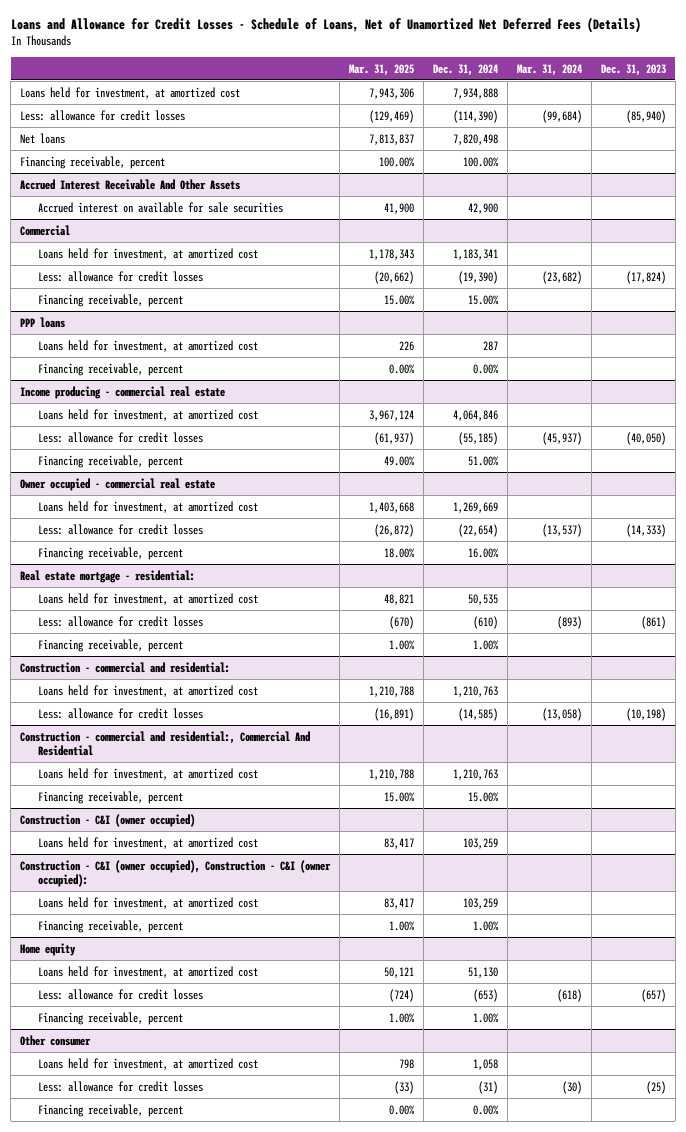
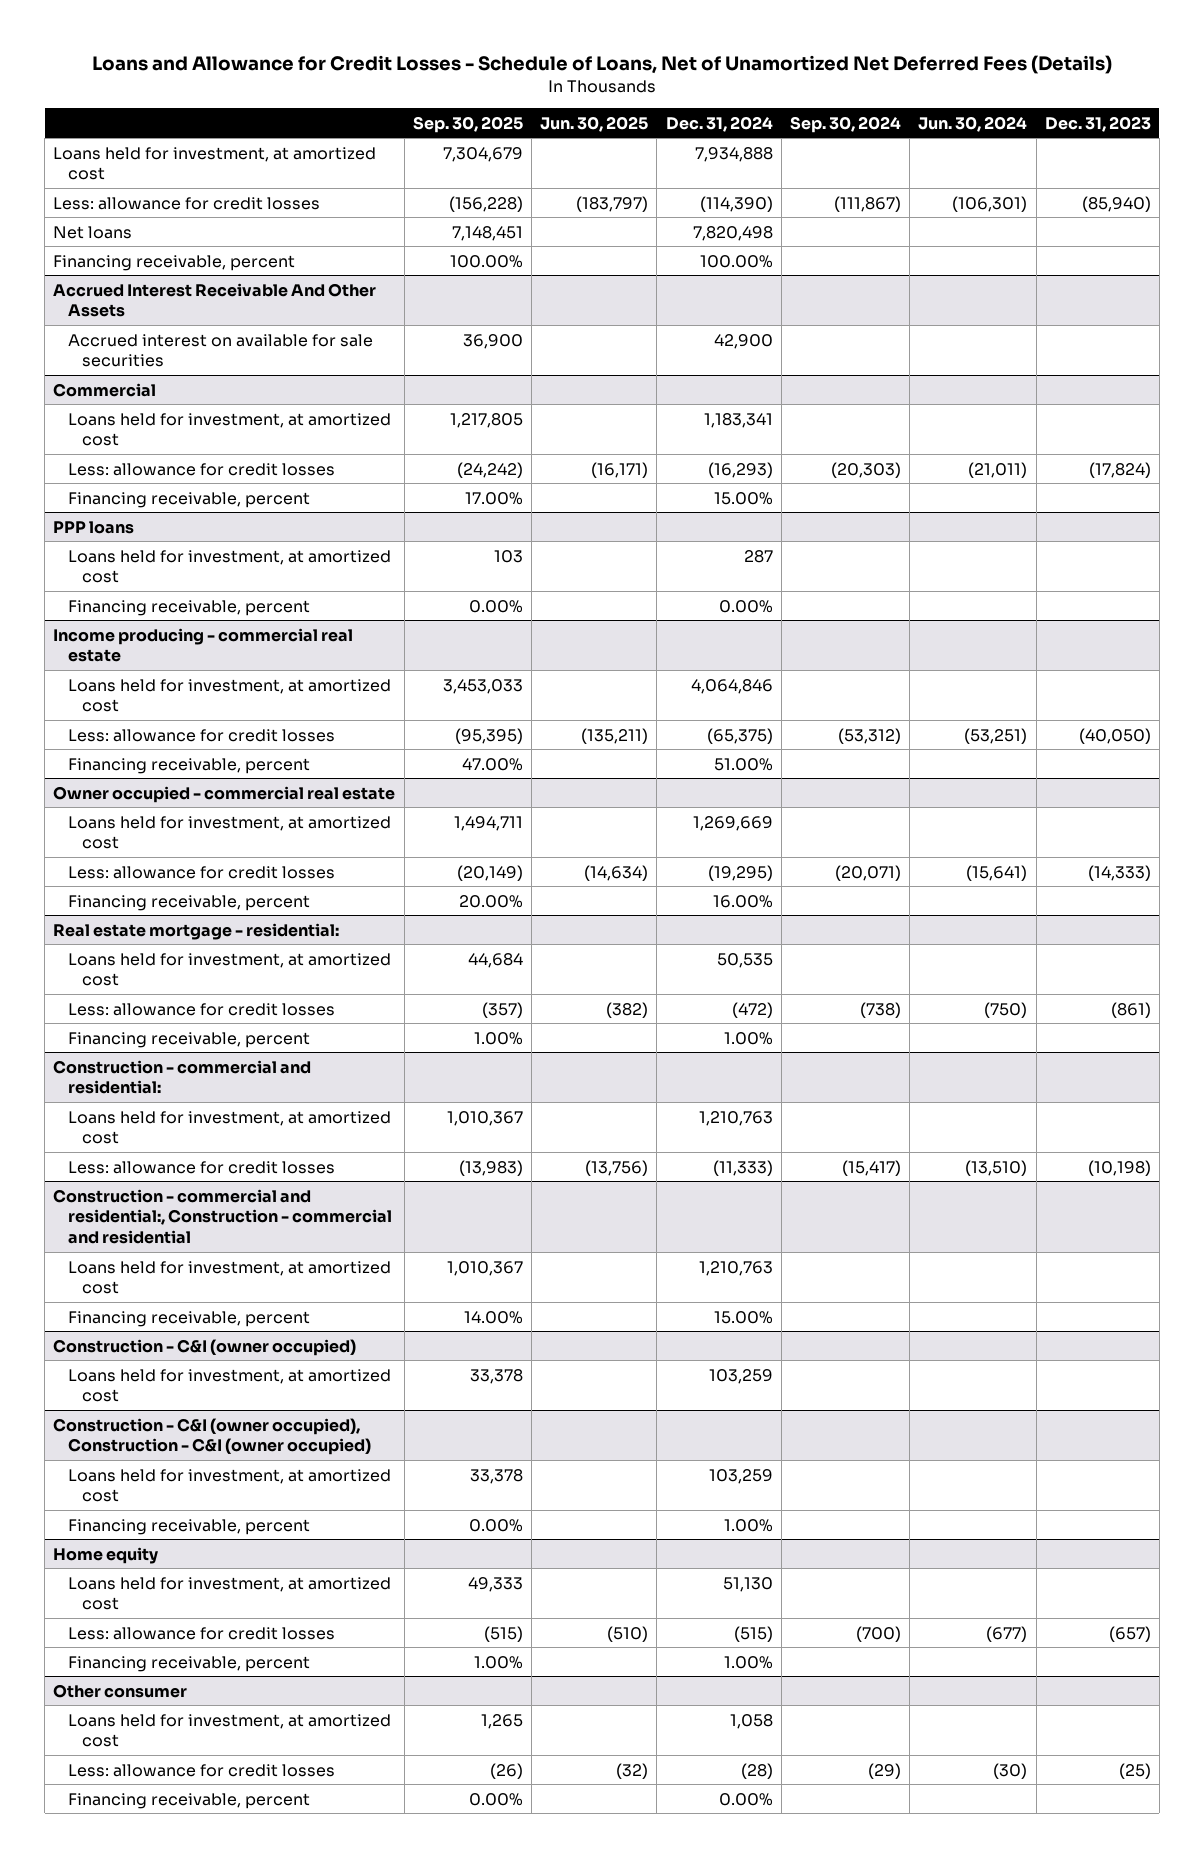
- | Mar. 31, 2025 | Dec. 31, 2024 | Mar. 31, 2024 | Dec. 31, 2023
+ | Sep. 30, 2025 | Jun. 30, 2025 | Dec. 31, 2024 | Sep. 30, 2024 | Jun. 30, 2024 | Dec. 31, 2023
@ Commercial
- Less: allowance for credit losses | (20,662) | (19,390) | (23,682) | (17,824)
+ Less: allowance for credit losses | (24,242) | (16,171) | (16,293) | (20,303) | (21,011) | (17,824)
@ Income producing - commercial real estate
- Less: allowance for credit losses | (61,937) | (55,185) | (45,937) | (40,050)
+ Less: allowance for credit losses | (95,395) | (135,211) | (65,375) | (53,312) | (53,251) | (40,050)
@ Owner occupied - commercial real estate
- Less: allowance for credit losses | (26,872) | (22,654) | (13,537) | (14,333)
+ Less: allowance for credit losses | (20,149) | (14,634) | (19,295) | (20,071) | (15,641) | (14,333)
@ Real estate mortgage - residential:
- Less: allowance for credit losses | (670) | (610) | (893) | (861)
+ Less: allowance for credit losses | (357) | (382) | (472) | (738) | (750) | (861)
@ Construction - commercial and residential:
- Less: allowance for credit losses | (16,891) | (14,585) | (13,058) | (10,198)
- Construction - commercial and residential:, Commercial And Residential
@ Construction - commercial and residential:
+ Less: allowance for credit losses | (13,983) | (13,756) | (11,333) | (15,417) | (13,510) | (10,198)
+ Construction - commercial and residential:, Construction - commercial and residential
- Construction - C&I (owner occupied), Construction - C&I (owner occupied):
+ Construction - C&I (owner occupied), Construction - C&I (owner occupied)
@ Home equity
- Less: allowance for credit losses | (724) | (653) | (618) | (657)
+ Less: allowance for credit losses | (515) | (510) | (515) | (700) | (677) | (657)
@ Other consumer
- Less: allowance for credit losses | (33) | (31) | (30) | (25)
+ Less: allowance for credit losses | (26) | (32) | (28) | (29) | (30) | (25)

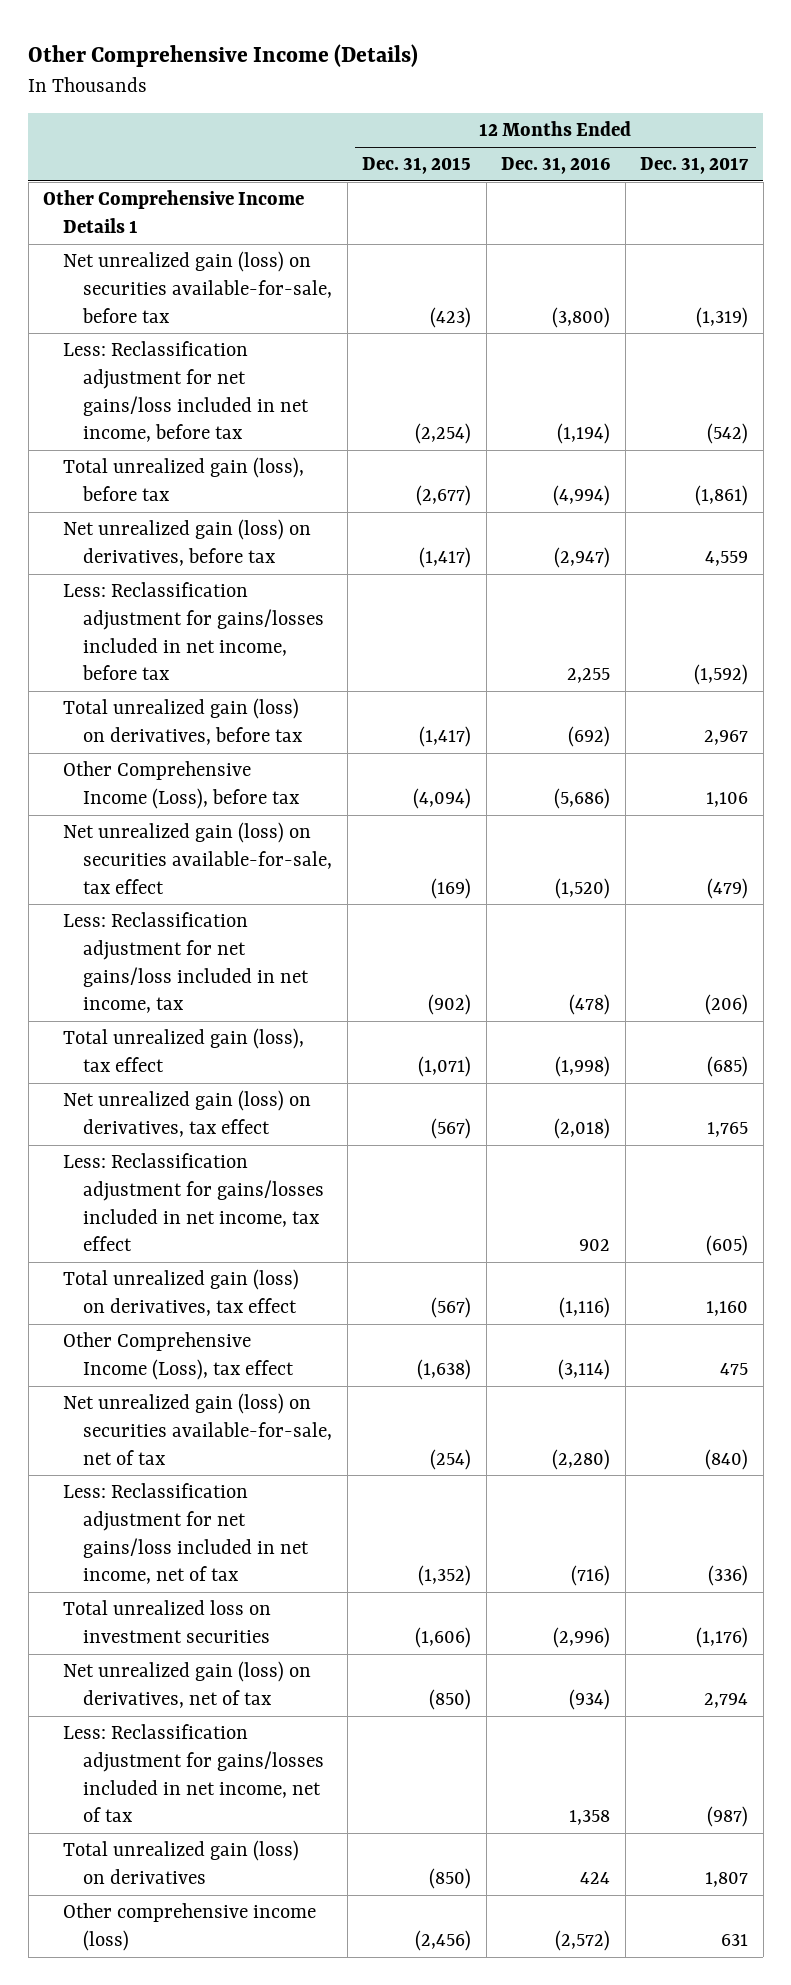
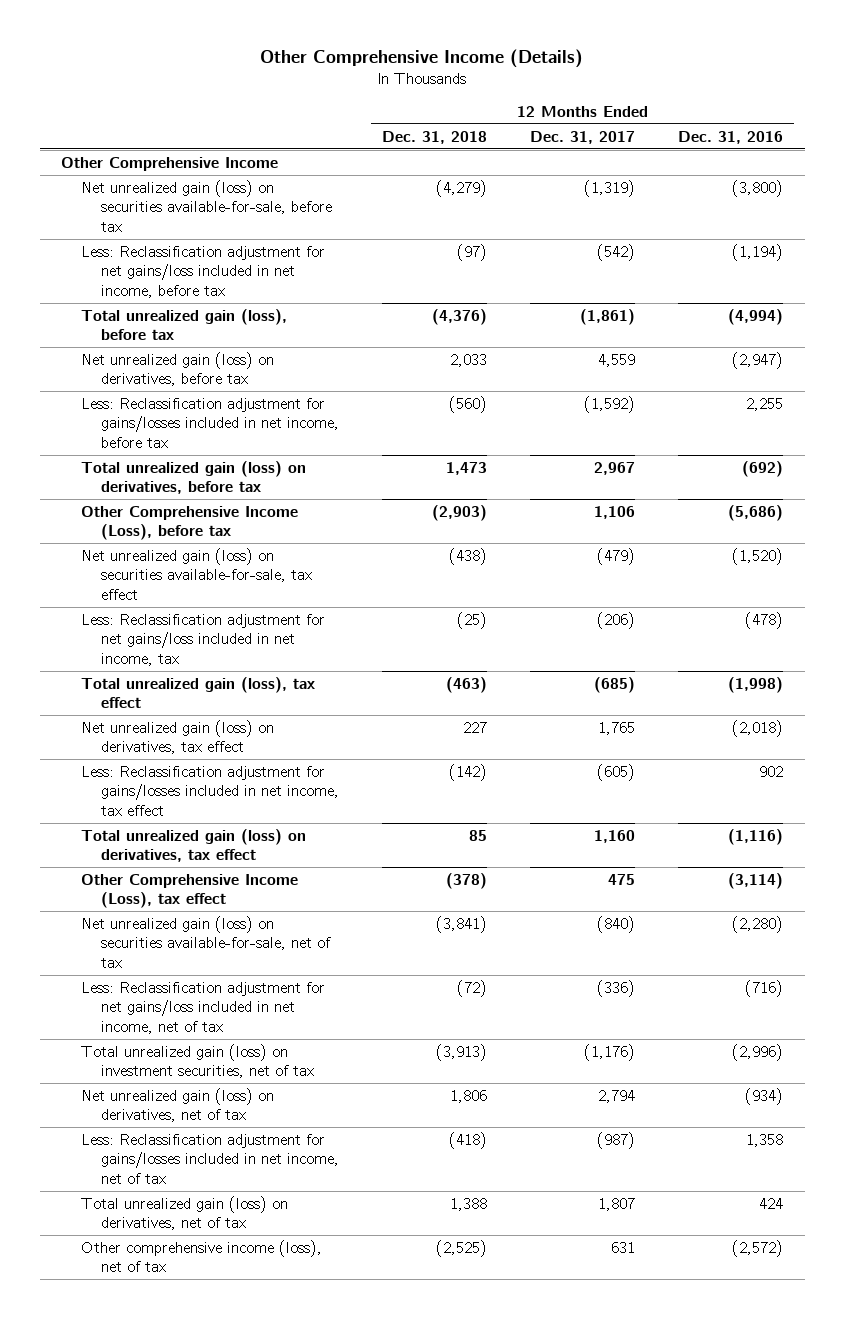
- | 12 Months Ended Dec. 31, 2015 | 12 Months Ended Dec. 31, 2016 | 12 Months Ended Dec. 31, 2017
+ | 12 Months Ended Dec. 31, 2018 | 12 Months Ended Dec. 31, 2017 | 12 Months Ended Dec. 31, 2016
- Other Comprehensive Income Details 1
+ Other Comprehensive Income
- Total unrealized loss on investment securities | (1,606) | (2,996) | (1,176)
+ Total unrealized gain (loss) on investment securities, net of tax | (3,913) | (1,176) | (2,996)
- Total unrealized gain (loss) on derivatives | (850) | 424 | 1,807
- Other comprehensive income (loss) | (2,456) | (2,572) | 631
+ Total unrealized gain (loss) on derivatives, net of tax | 1,388 | 1,807 | 424
+ Other comprehensive income (loss), net of tax | (2,525) | 631 | (2,572)

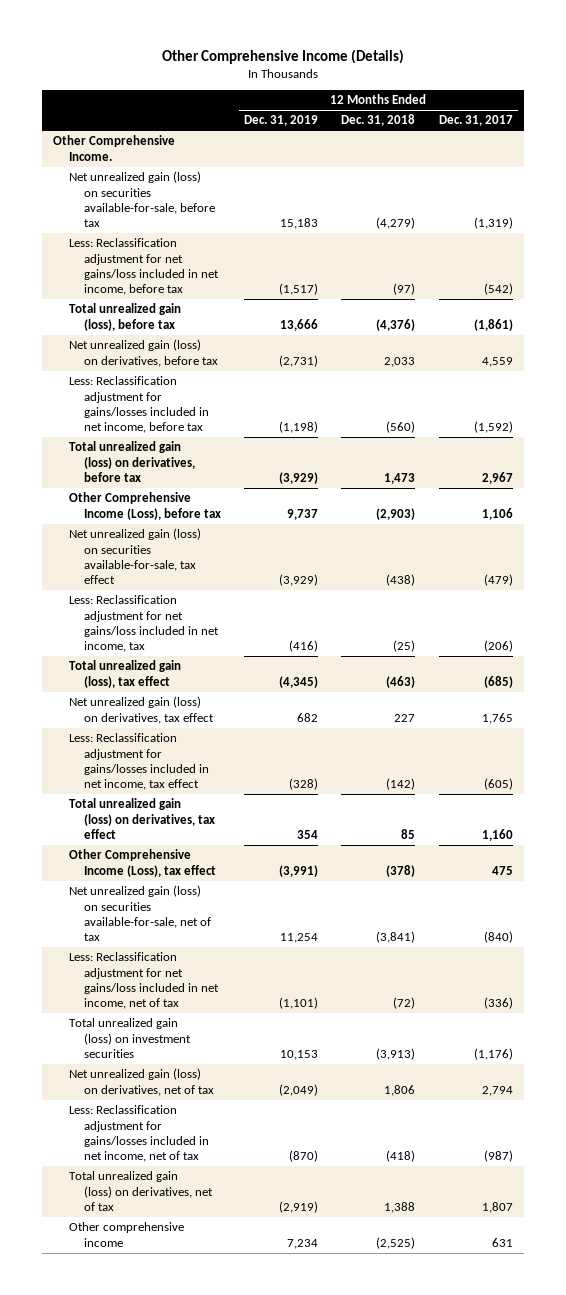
- | 12 Months Ended Dec. 31, 2018 | 12 Months Ended Dec. 31, 2017 | 12 Months Ended Dec. 31, 2016
+ | 12 Months Ended Dec. 31, 2019 | 12 Months Ended Dec. 31, 2018 | 12 Months Ended Dec. 31, 2017
- Other Comprehensive Income
+ Other Comprehensive Income.
- Total unrealized gain (loss) on investment securities, net of tax | (3,913) | (1,176) | (2,996)
+ Total unrealized gain (loss) on investment securities | 10,153 | (3,913) | (1,176)
- Other comprehensive income (loss), net of tax | (2,525) | 631 | (2,572)
+ Other comprehensive income | 7,234 | (2,525) | 631

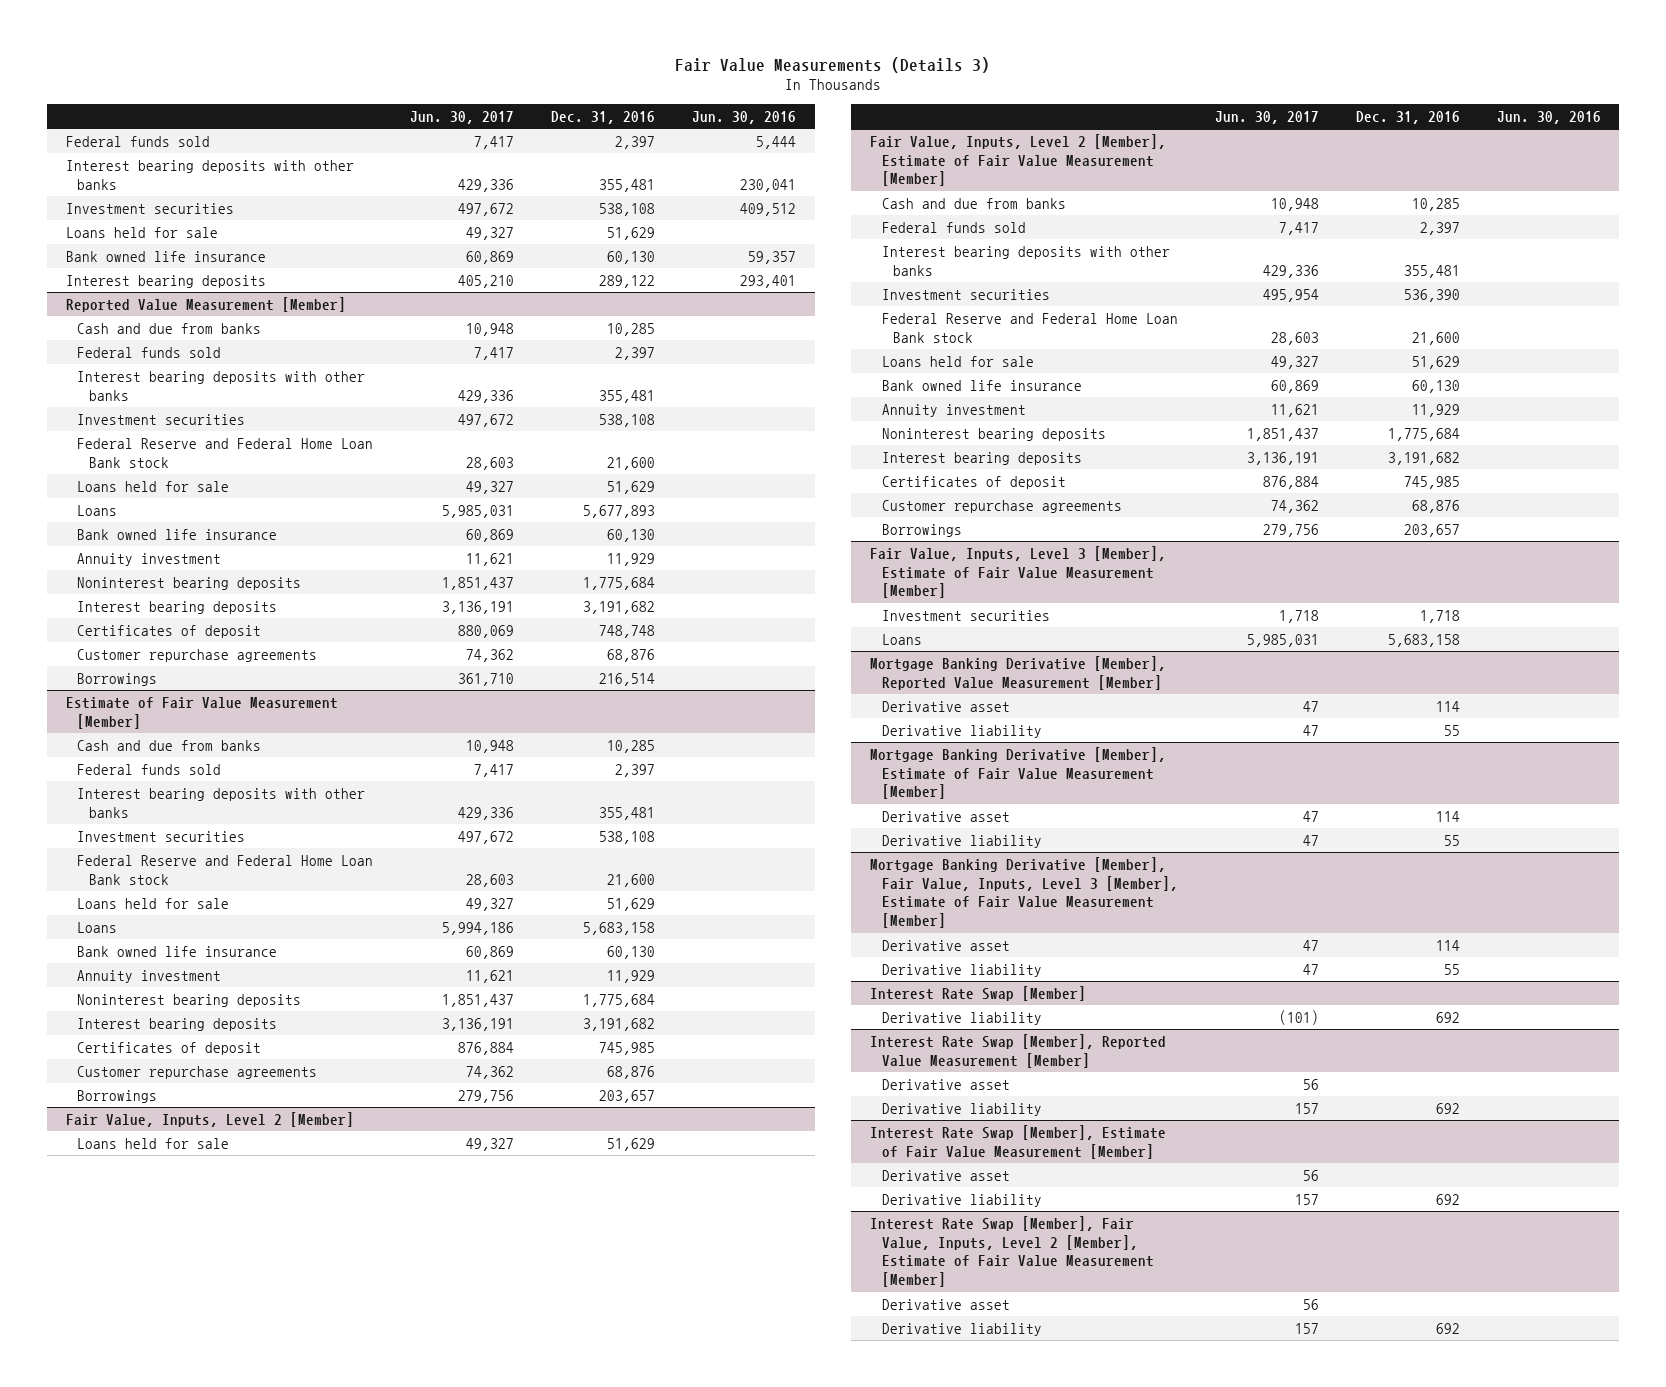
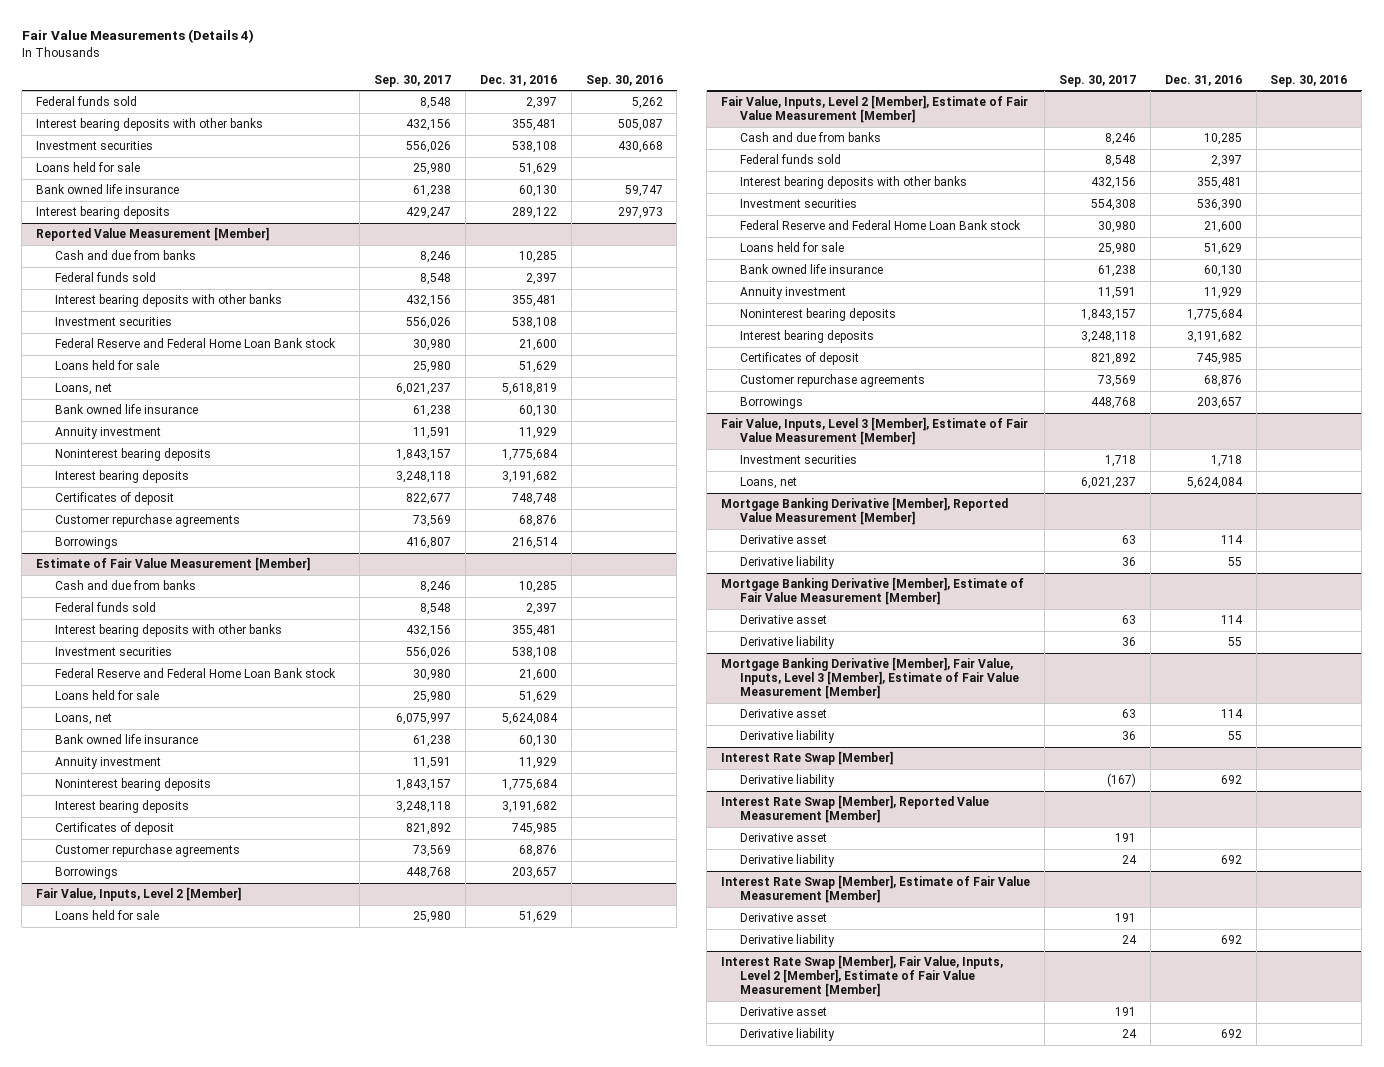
- Fair Value Measurements (Details 3)
+ Fair Value Measurements (Details 4)
- | Jun. 30, 2017 | Dec. 31, 2016 | Jun. 30, 2016
+ | Sep. 30, 2017 | Dec. 31, 2016 | Sep. 30, 2016
@ Reported Value Measurement [Member]
- Loans | 5,985,031 | 5,677,893 |
+ Loans, net | 6,021,237 | 5,618,819 |
@ Estimate of Fair Value Measurement [Member]
- Loans | 5,994,186 | 5,683,158 |
+ Loans, net | 6,075,997 | 5,624,084 |
@ Fair Value, Inputs, Level 3 [Member], Estimate of Fair Value Measurement [Member]
- Loans | 5,985,031 | 5,683,158 |
+ Loans, net | 6,021,237 | 5,624,084 |

